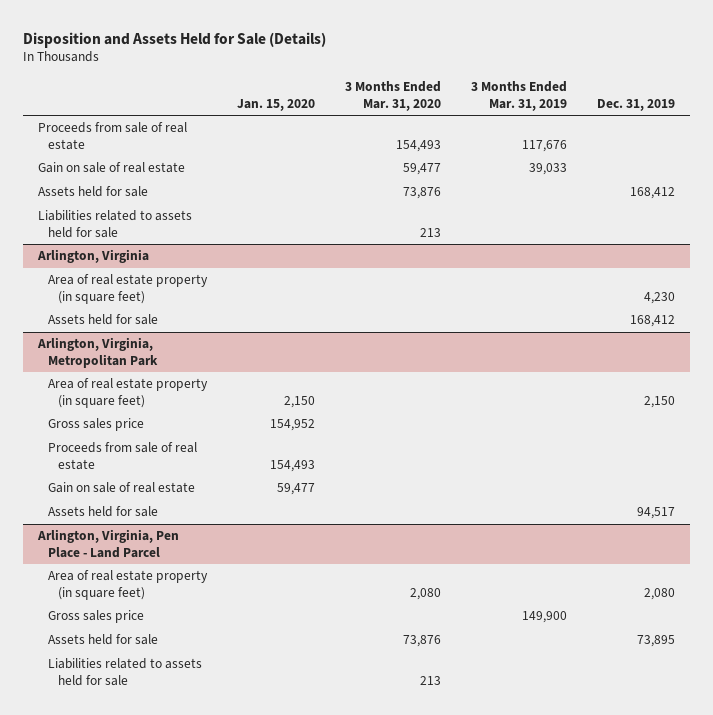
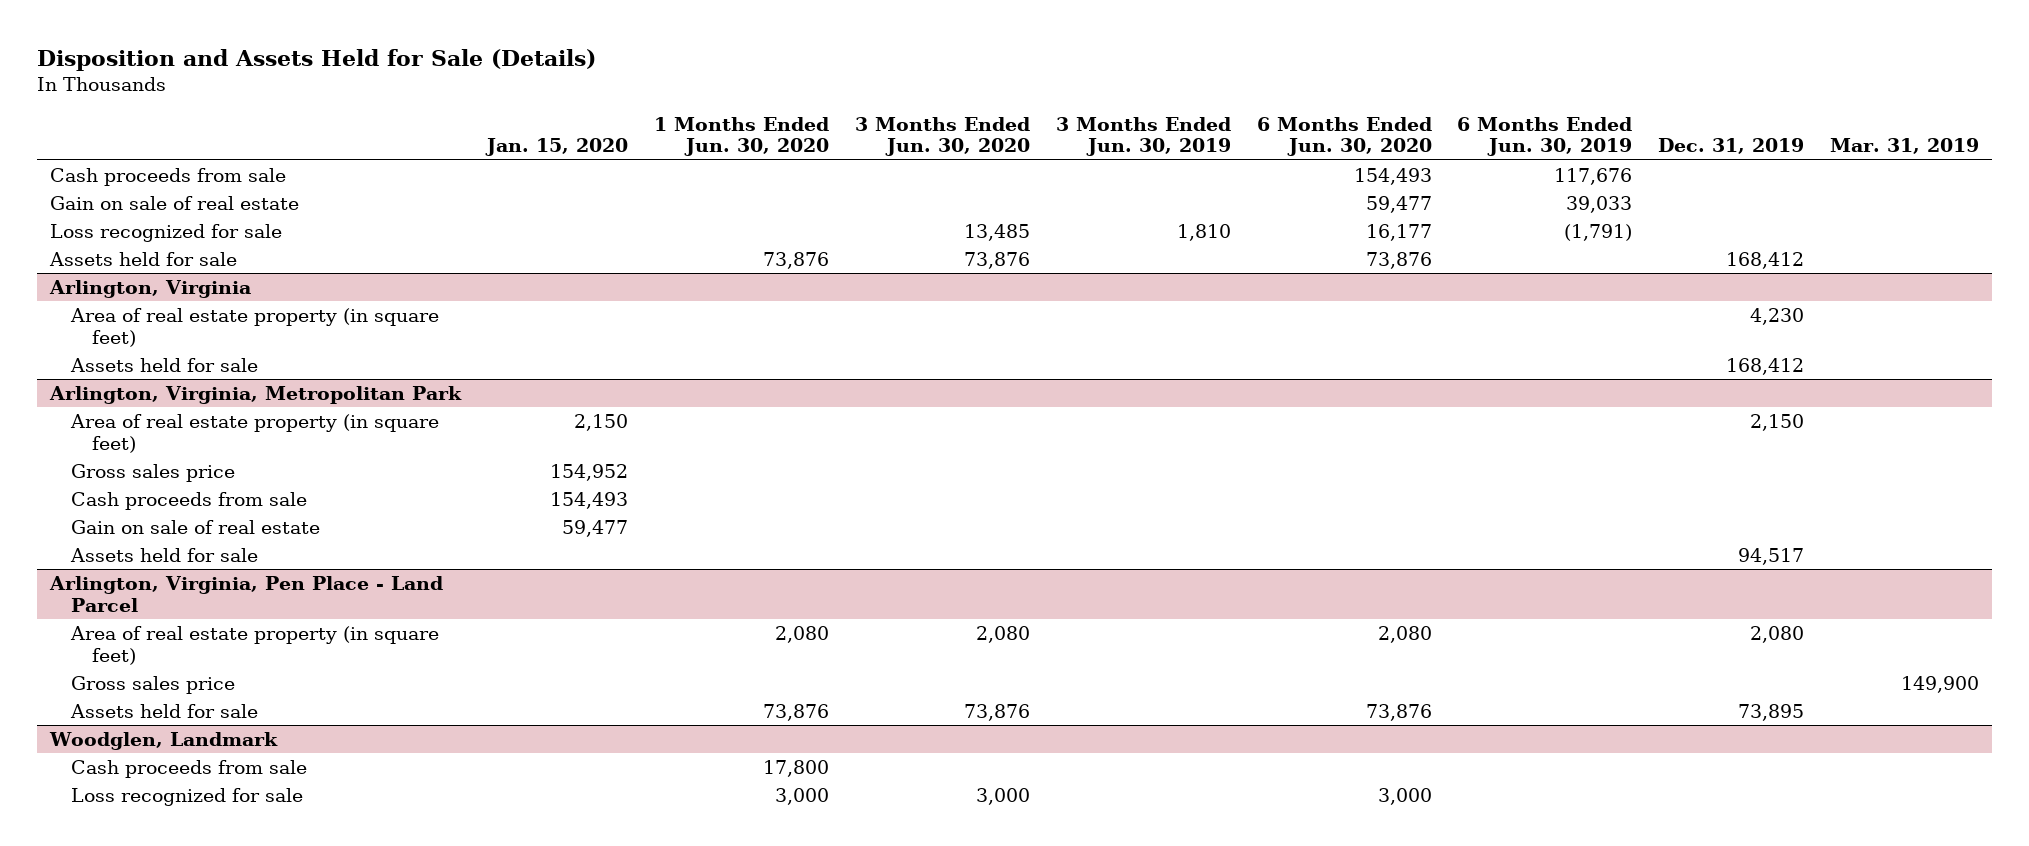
- | Jan. 15, 2020 | 3 Months Ended Mar. 31, 2020 | 3 Months Ended Mar. 31, 2019 | Dec. 31, 2019
+ | Jan. 15, 2020 | 1 Months Ended Jun. 30, 2020 | 3 Months Ended Jun. 30, 2020 | 3 Months Ended Jun. 30, 2019 | 6 Months Ended Jun. 30, 2020 | 6 Months Ended Jun. 30, 2019 | Dec. 31, 2019 | Mar. 31, 2019
- Proceeds from sale of real estate | | 154,493 | 117,676 |
+ Cash proceeds from sale | | | | | 154,493 | 117,676 | |
+ Loss recognized for sale | | | 13,485 | 1,810 | 16,177 | (1,791) | |
- Liabilities related to assets held for sale | | 213 | |
@ Arlington, Virginia, Metropolitan Park
- Proceeds from sale of real estate | 154,493 | | |
+ Cash proceeds from sale | 154,493 | | | | | | |
@ Arlington, Virginia, Pen Place - Land Parcel
- Liabilities related to assets held for sale | | 213 | |
+ Woodglen, Landmark
+ Cash proceeds from sale | | 17,800 | | | | | |
+ Loss recognized for sale | | 3,000 | 3,000 | | 3,000 | | |

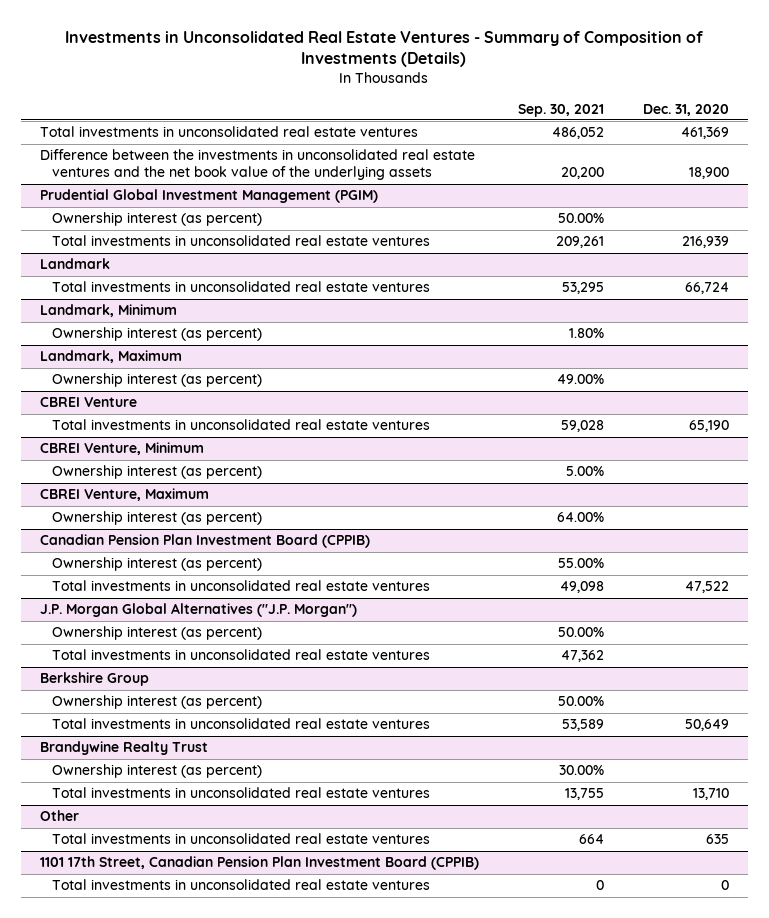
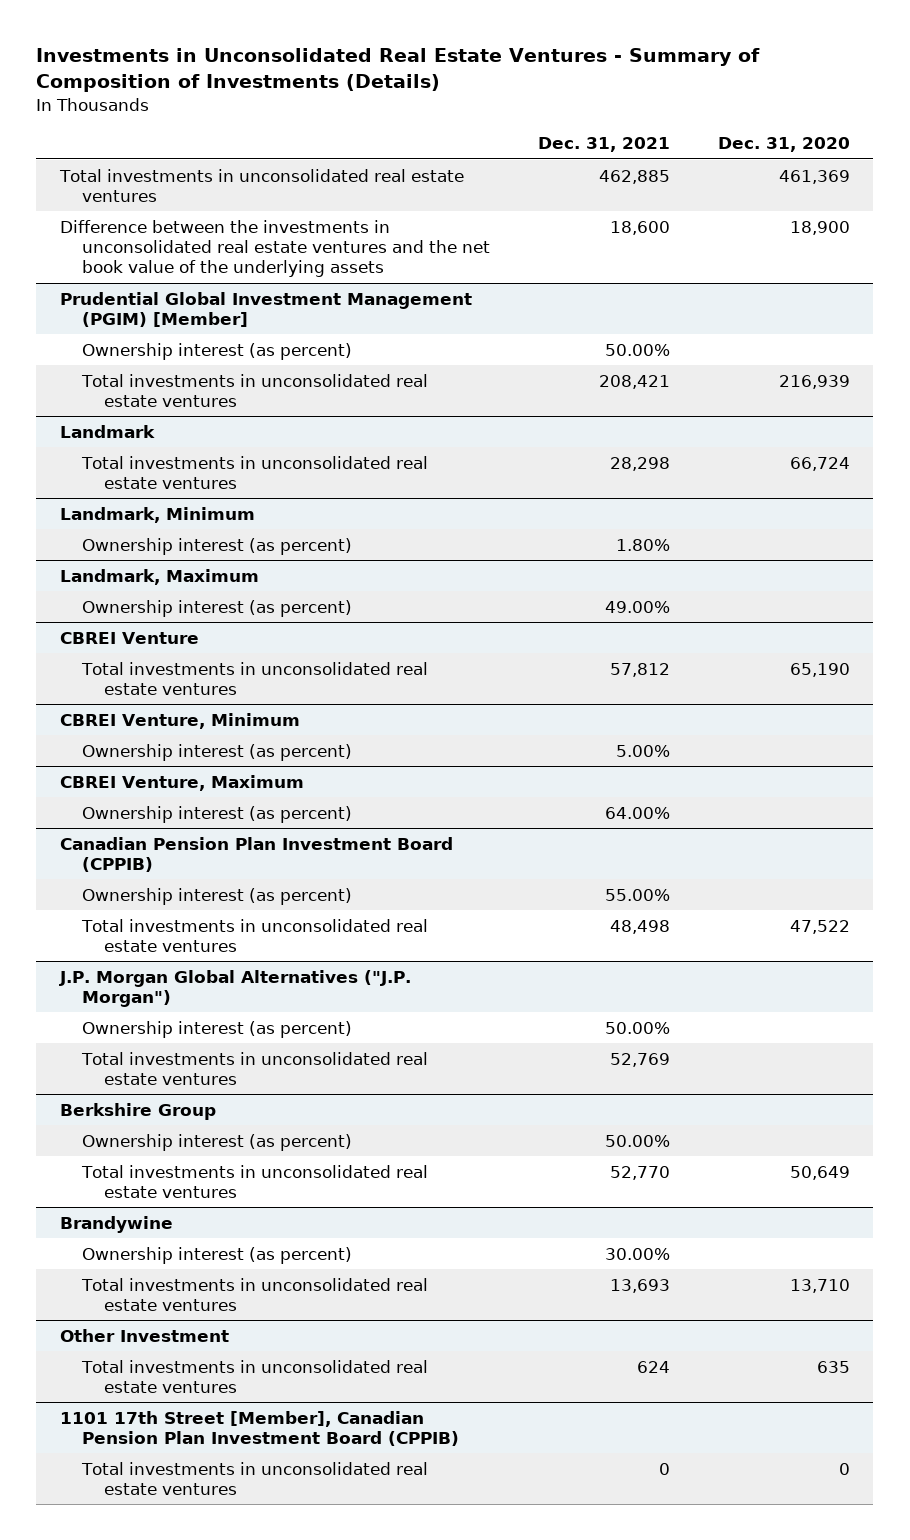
- | Sep. 30, 2021 | Dec. 31, 2020
+ | Dec. 31, 2021 | Dec. 31, 2020
- Prudential Global Investment Management (PGIM)
+ Prudential Global Investment Management (PGIM) [Member]
- Brandywine Realty Trust
+ Brandywine
- Other
+ Other Investment
- 1101 17th Street, Canadian Pension Plan Investment Board (CPPIB)
+ 1101 17th Street [Member], Canadian Pension Plan Investment Board (CPPIB)

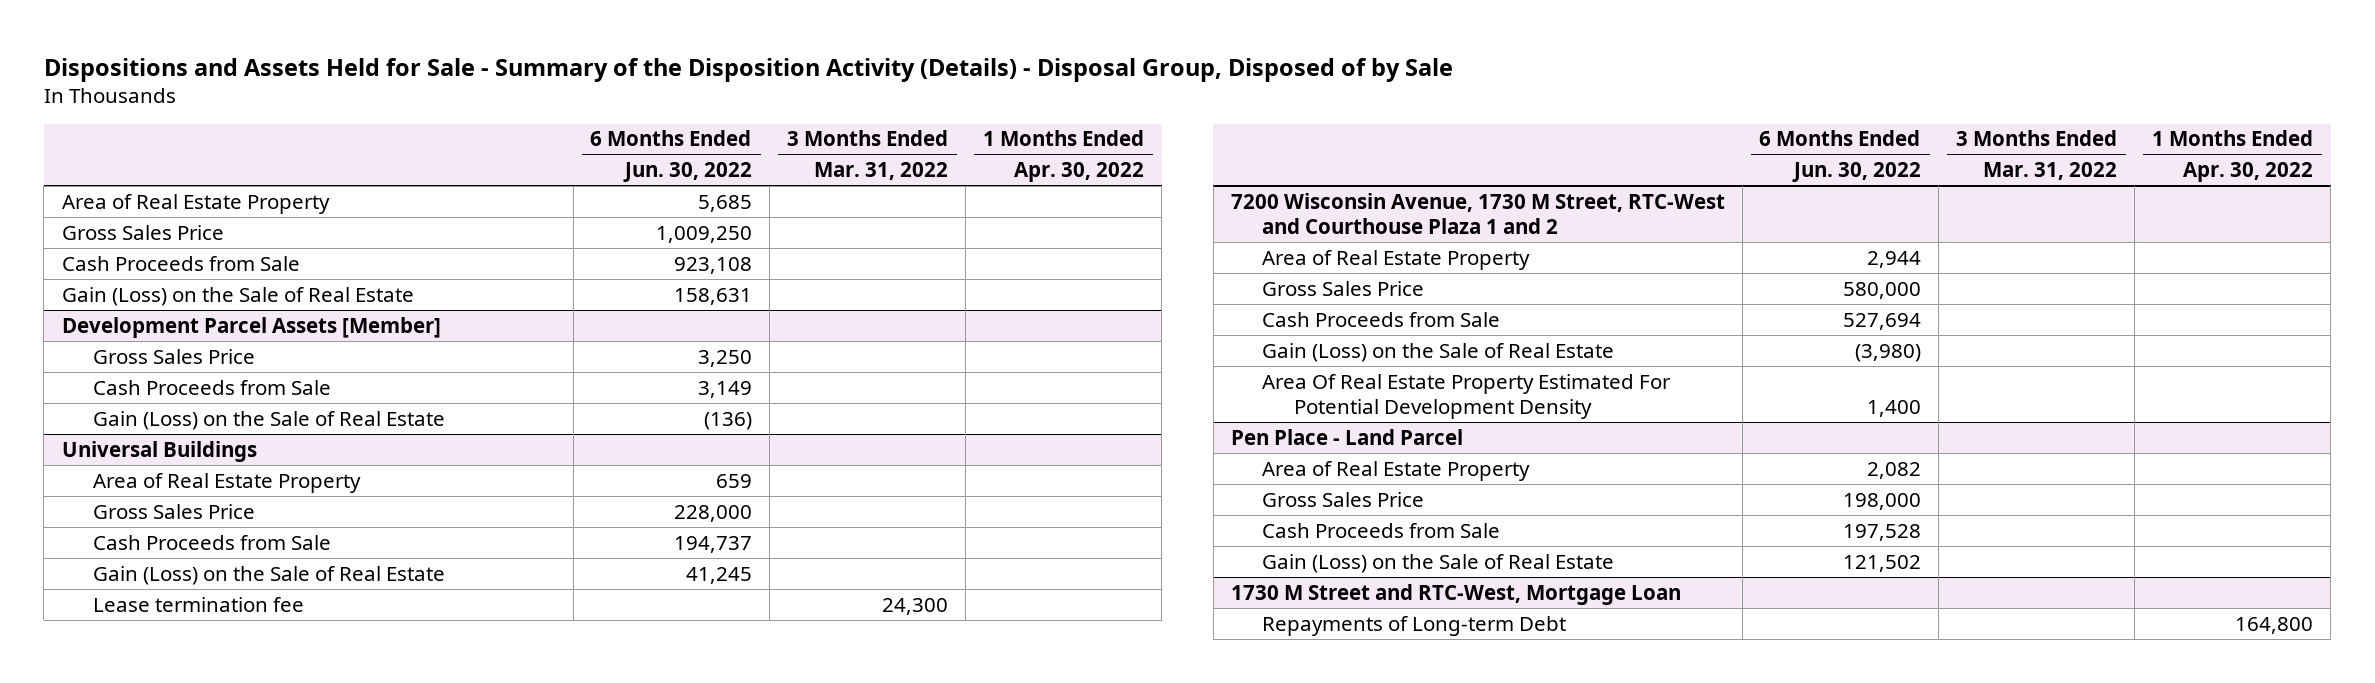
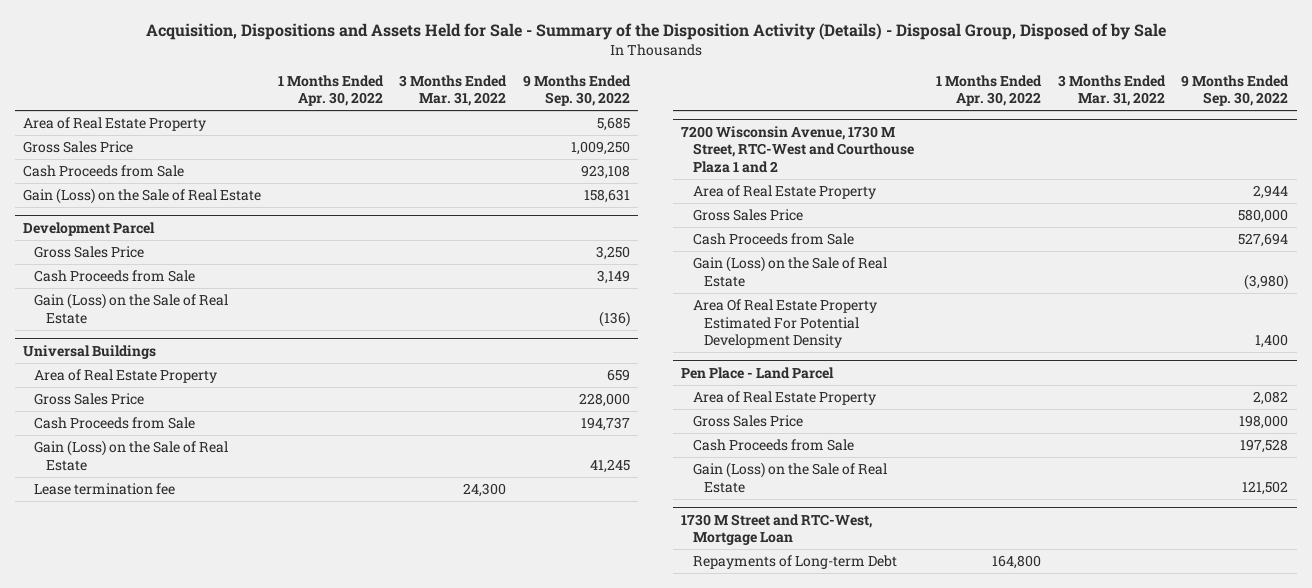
- Dispositions and Assets Held for Sale - Summary of the Disposition Activity (Details) - Disposal Group, Disposed of by Sale
+ Acquisition, Dispositions and Assets Held for Sale - Summary of the Disposition Activity (Details) - Disposal Group, Disposed of by Sale
- | 6 Months Ended Jun. 30, 2022 | 3 Months Ended Mar. 31, 2022 | 1 Months Ended Apr. 30, 2022
+ | 1 Months Ended Apr. 30, 2022 | 3 Months Ended Mar. 31, 2022 | 9 Months Ended Sep. 30, 2022
- Development Parcel Assets [Member]
+ Development Parcel

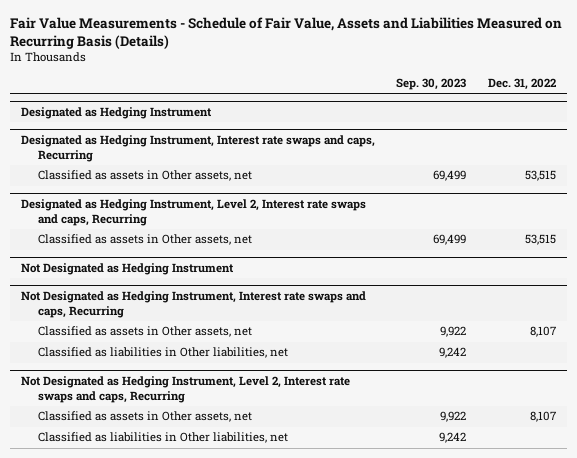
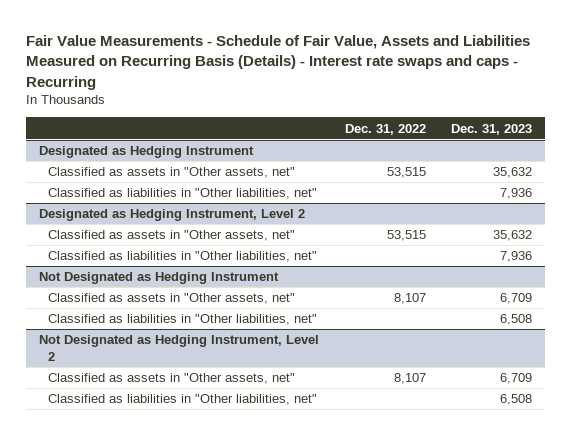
- Fair Value Measurements - Schedule of Fair Value, Assets and Liabilities Measured on Recurring Basis (Details)
+ Fair Value Measurements - Schedule of Fair Value, Assets and Liabilities Measured on Recurring Basis (Details) - Interest rate swaps and caps - Recurring
- | Sep. 30, 2023 | Dec. 31, 2022
+ | Dec. 31, 2022 | Dec. 31, 2023
- Designated as Hedging Instrument, Interest rate swaps and caps, Recurring
- Classified as assets in Other assets, net | 69,499 | 53,515
- Designated as Hedging Instrument, Level 2, Interest rate swaps and caps, Recurring
- Classified as assets in Other assets, net | 69,499 | 53,515
@ Designated as Hedging Instrument
+ Classified as assets in "Other assets, net" | 53,515 | 35,632
+ Classified as liabilities in "Other liabilities, net" | | 7,936
+ Designated as Hedging Instrument, Level 2
+ Classified as assets in "Other assets, net" | 53,515 | 35,632
+ Classified as liabilities in "Other liabilities, net" | | 7,936
- Not Designated as Hedging Instrument, Interest rate swaps and caps, Recurring
- Classified as assets in Other assets, net | 9,922 | 8,107
- Classified as liabilities in Other liabilities, net | 9,242 |
- Not Designated as Hedging Instrument, Level 2, Interest rate swaps and caps, Recurring
- Classified as assets in Other assets, net | 9,922 | 8,107
- Classified as liabilities in Other liabilities, net | 9,242 |
@ Not Designated as Hedging Instrument
+ Classified as assets in "Other assets, net" | 8,107 | 6,709
+ Classified as liabilities in "Other liabilities, net" | | 6,508
+ Not Designated as Hedging Instrument, Level 2
+ Classified as assets in "Other assets, net" | 8,107 | 6,709
+ Classified as liabilities in "Other liabilities, net" | | 6,508

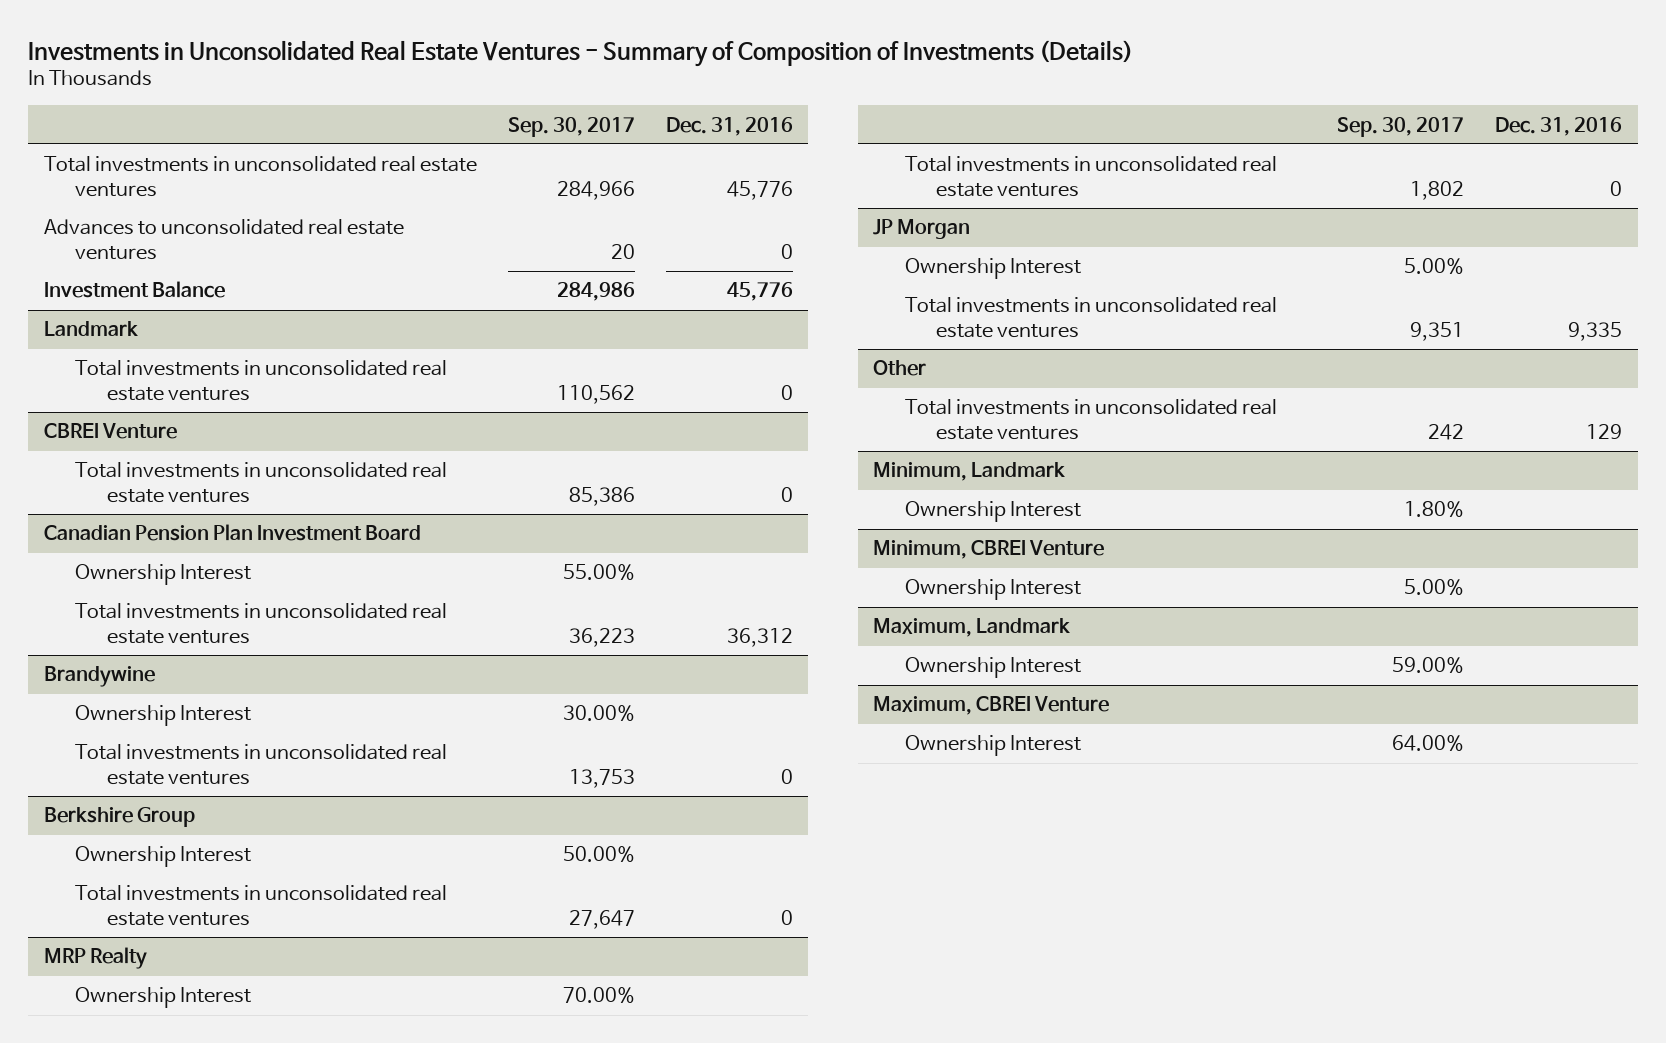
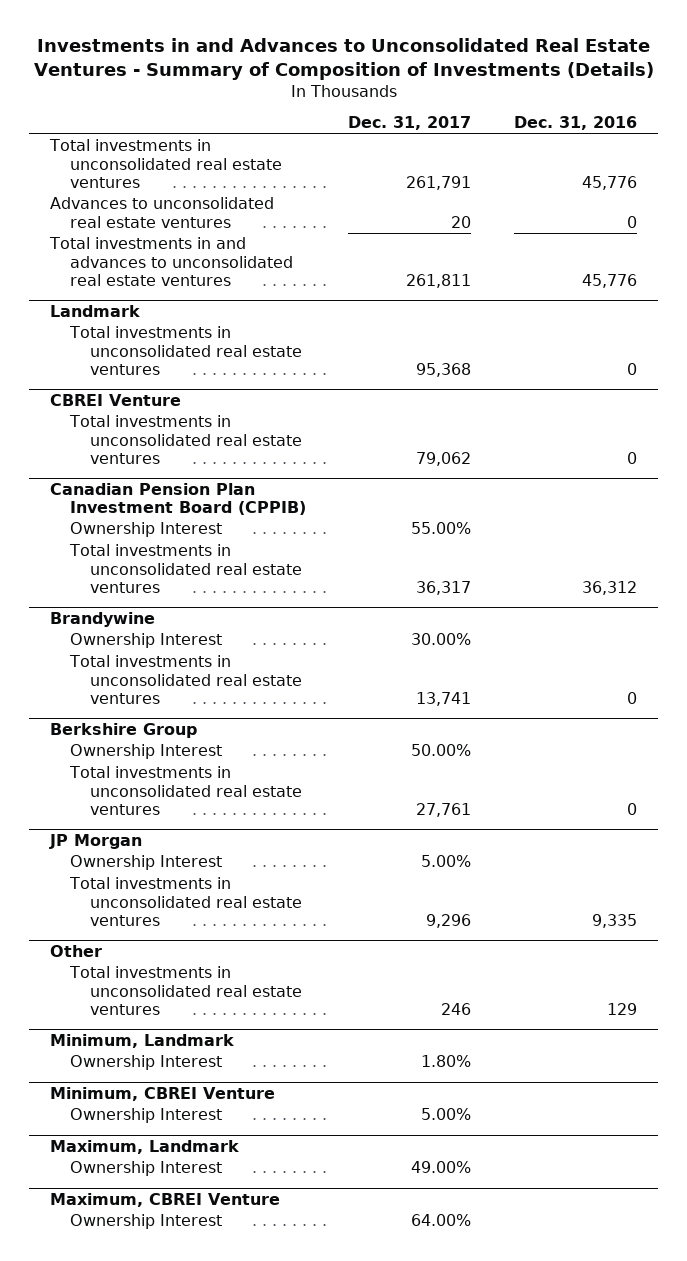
- Investments in Unconsolidated Real Estate Ventures - Summary of Composition of Investments (Details)
+ Investments in and Advances to Unconsolidated Real Estate Ventures - Summary of Composition of Investments (Details)
- | Sep. 30, 2017 | Dec. 31, 2016
+ | Dec. 31, 2017 | Dec. 31, 2016
- Investment Balance | 284,986 | 45,776
+ Total investments in and advances to unconsolidated real estate ventures | 261,811 | 45,776
- Canadian Pension Plan Investment Board
+ Canadian Pension Plan Investment Board (CPPIB)
- MRP Realty
- Ownership Interest | 70.00% |
- Total investments in unconsolidated real estate ventures | 1,802 | 0

